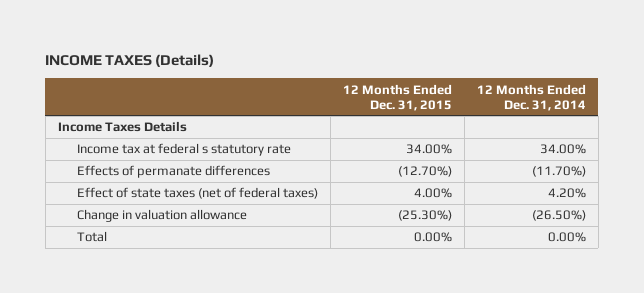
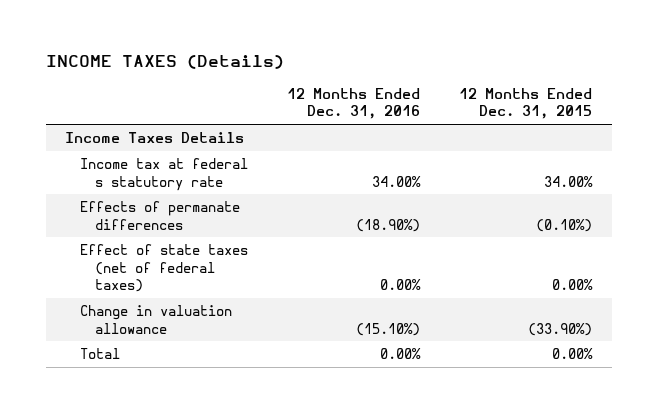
- | 12 Months Ended Dec. 31, 2015 | 12 Months Ended Dec. 31, 2014
+ | 12 Months Ended Dec. 31, 2016 | 12 Months Ended Dec. 31, 2015
- Effects of permanate differences | (12.70%) | (11.70%)
- Effect of state taxes (net of federal taxes) | 4.00% | 4.20%
- Change in valuation allowance | (25.30%) | (26.50%)
+ Effects of permanate differences | (18.90%) | (0.10%)
+ Effect of state taxes (net of federal taxes) | 0.00% | 0.00%
+ Change in valuation allowance | (15.10%) | (33.90%)

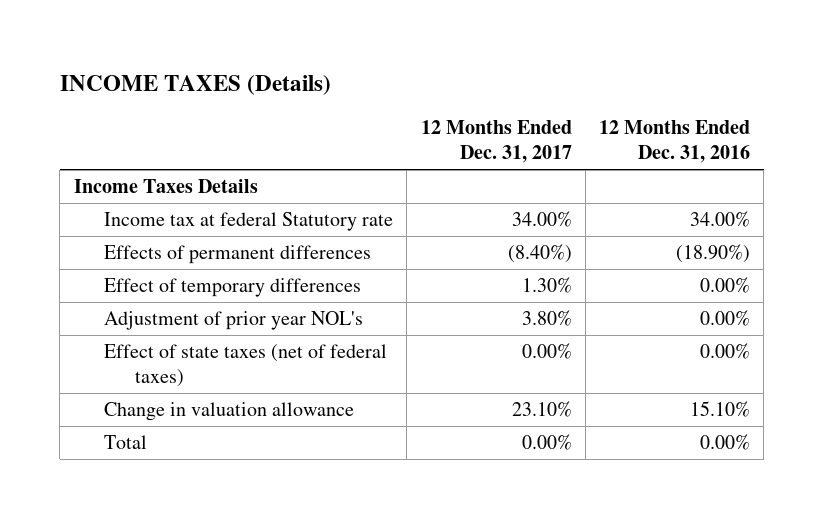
- | 12 Months Ended Dec. 31, 2016 | 12 Months Ended Dec. 31, 2015
+ | 12 Months Ended Dec. 31, 2017 | 12 Months Ended Dec. 31, 2016
- Income tax at federal s statutory rate | 34.00% | 34.00%
- Effects of permanate differences | (18.90%) | (0.10%)
+ Income tax at federal Statutory rate | 34.00% | 34.00%
+ Effects of permanent differences | (8.40%) | (18.90%)
+ Effect of temporary differences | 1.30% | 0.00%
+ Adjustment of prior year NOL's | 3.80% | 0.00%
- Change in valuation allowance | (15.10%) | (33.90%)
+ Change in valuation allowance | 23.10% | 15.10%

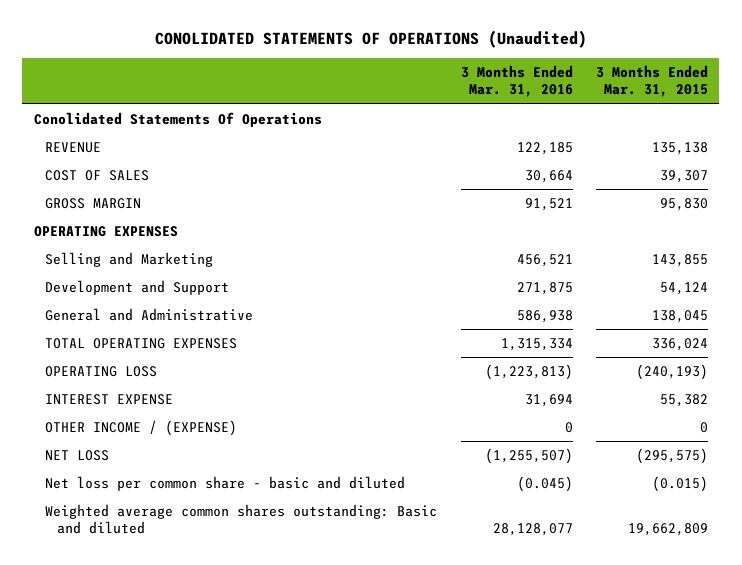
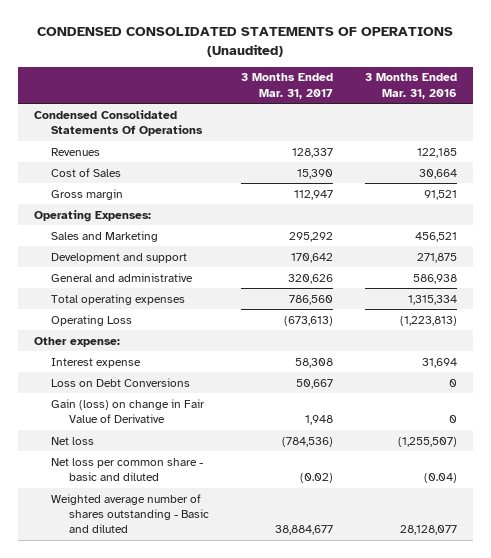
- CONOLIDATED STATEMENTS OF OPERATIONS (Unaudited)
+ CONDENSED CONSOLIDATED STATEMENTS OF OPERATIONS (Unaudited)
- | 3 Months Ended Mar. 31, 2016 | 3 Months Ended Mar. 31, 2015
+ | 3 Months Ended Mar. 31, 2017 | 3 Months Ended Mar. 31, 2016
- Conolidated Statements Of Operations
- REVENUE | 122,185 | 135,138
- COST OF SALES | 30,664 | 39,307
- GROSS MARGIN | 91,521 | 95,830
- OPERATING EXPENSES
- Selling and Marketing | 456,521 | 143,855
- Development and Support | 271,875 | 54,124
- General and Administrative | 586,938 | 138,045
- TOTAL OPERATING EXPENSES | 1,315,334 | 336,024
- OPERATING LOSS | (1,223,813) | (240,193)
- INTEREST EXPENSE | 31,694 | 55,382
- OTHER INCOME / (EXPENSE) | 0 | 0
- NET LOSS | (1,255,507) | (295,575)
- Net loss per common share - basic and diluted | (0.045) | (0.015)
- Weighted average common shares outstanding: Basic and diluted | 28,128,077 | 19,662,809
+ Condensed Consolidated Statements Of Operations
+ Revenues | 128,337 | 122,185
+ Cost of Sales | 15,390 | 30,664
+ Gross margin | 112,947 | 91,521
+ Operating Expenses:
+ Sales and Marketing | 295,292 | 456,521
+ Development and support | 170,642 | 271,875
+ General and administrative | 320,626 | 586,938
+ Total operating expenses | 786,560 | 1,315,334
+ Operating Loss | (673,613) | (1,223,813)
+ Other expense:
+ Interest expense | 58,308 | 31,694
+ Loss on Debt Conversions | 50,667 | 0
+ Gain (loss) on change in Fair Value of Derivative | 1,948 | 0
+ Net loss | (784,536) | (1,255,507)
+ Net loss per common share - basic and diluted | (0.02) | (0.04)
+ Weighted average number of shares outstanding - Basic and diluted | 38,884,677 | 28,128,077

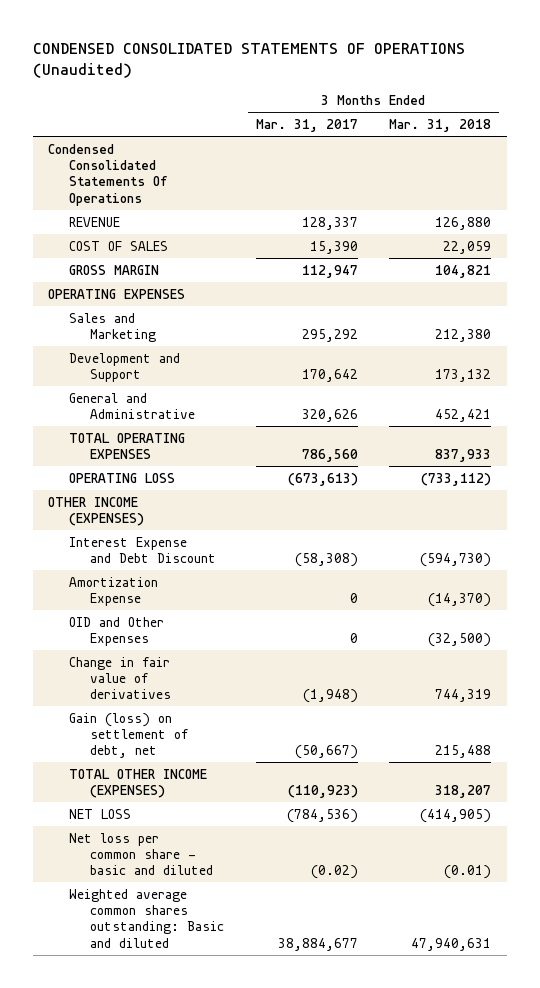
- | 3 Months Ended Mar. 31, 2017 | 3 Months Ended Mar. 31, 2016
+ | 3 Months Ended Mar. 31, 2017 | 3 Months Ended Mar. 31, 2018
- Revenues | 128,337 | 122,185
- Cost of Sales | 15,390 | 30,664
- Gross margin | 112,947 | 91,521
- Operating Expenses:
+ REVENUE | 128,337 | 126,880
+ COST OF SALES | 15,390 | 22,059
+ GROSS MARGIN | 112,947 | 104,821
+ OPERATING EXPENSES
- Development and support | 170,642 | 271,875
- General and administrative | 320,626 | 586,938
- Total operating expenses | 786,560 | 1,315,334
- Operating Loss | (673,613) | (1,223,813)
- Other expense:
- Interest expense | 58,308 | 31,694
- Loss on Debt Conversions | 50,667 | 0
- Gain (loss) on change in Fair Value of Derivative | 1,948 | 0
- Net loss | (784,536) | (1,255,507)
+ Development and Support | 170,642 | 173,132
+ General and Administrative | 320,626 | 452,421
+ TOTAL OPERATING EXPENSES | 786,560 | 837,933
+ OPERATING LOSS | (673,613) | (733,112)
+ OTHER INCOME (EXPENSES)
+ Interest Expense and Debt Discount | (58,308) | (594,730)
+ Amortization Expense | 0 | (14,370)
+ OID and Other Expenses | 0 | (32,500)
+ Change in fair value of derivatives | (1,948) | 744,319
+ Gain (loss) on settlement of debt, net | (50,667) | 215,488
+ TOTAL OTHER INCOME (EXPENSES) | (110,923) | 318,207
+ NET LOSS | (784,536) | (414,905)
- Weighted average number of shares outstanding - Basic and diluted | 38,884,677 | 28,128,077
+ Weighted average common shares outstanding: Basic and diluted | 38,884,677 | 47,940,631

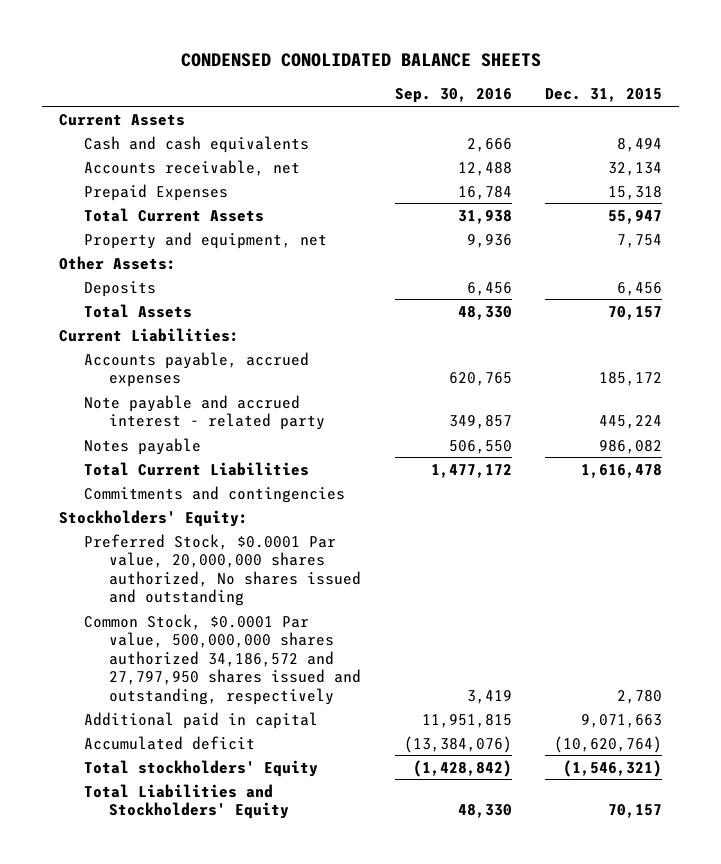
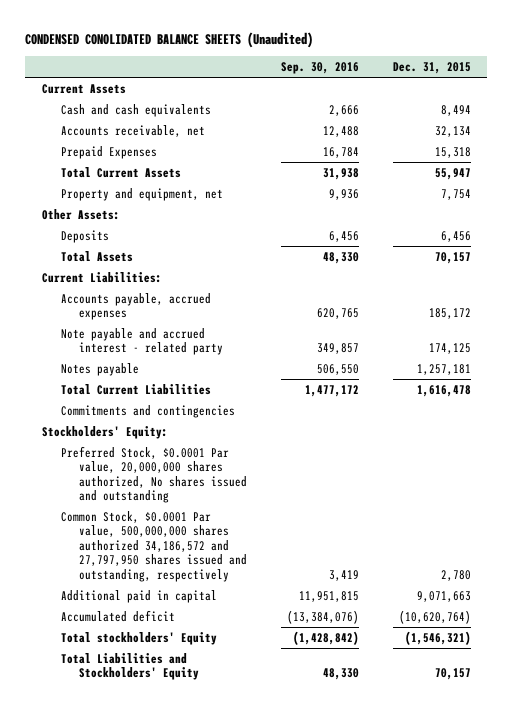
- CONDENSED CONOLIDATED BALANCE SHEETS
+ CONDENSED CONOLIDATED BALANCE SHEETS (Unaudited)
- Note payable and accrued interest - related party | 349,857 | 445,224
- Notes payable | 506,550 | 986,082
+ Note payable and accrued interest - related party | 349,857 | 174,125
+ Notes payable | 506,550 | 1,257,181

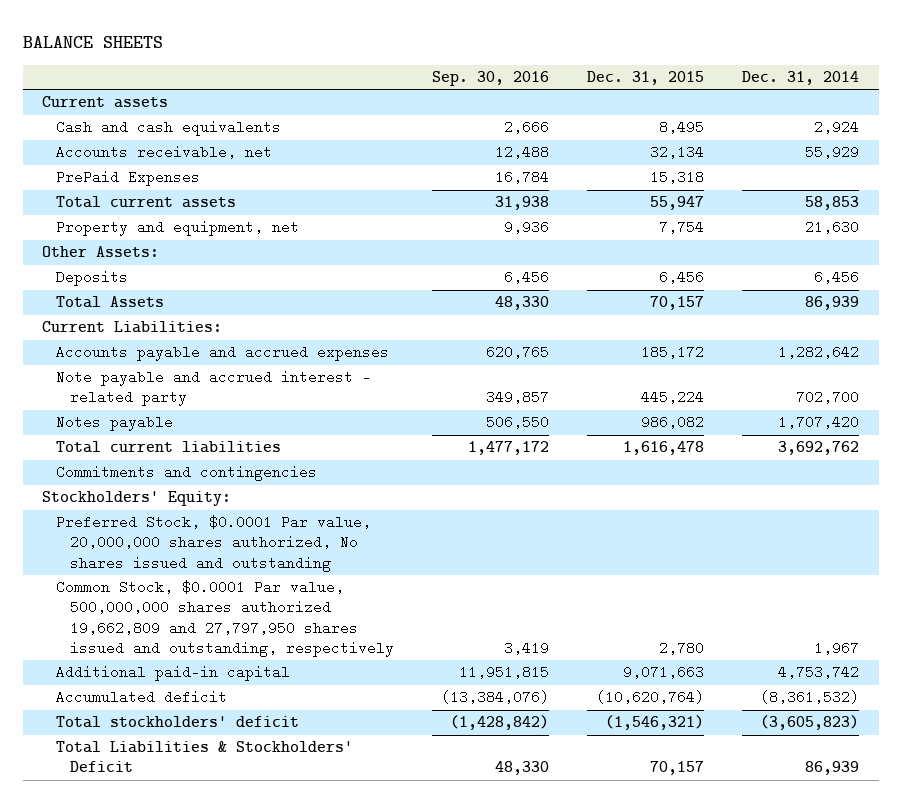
- CONDENSED CONOLIDATED BALANCE SHEETS (Unaudited)
+ BALANCE SHEETS
- | Sep. 30, 2016 | Dec. 31, 2015
+ | Sep. 30, 2016 | Dec. 31, 2015 | Dec. 31, 2014
- Current Assets
- Cash and cash equivalents | 2,666 | 8,494
+ Current assets
+ Cash and cash equivalents | 2,666 | 8,495 | 2,924
- Prepaid Expenses | 16,784 | 15,318
- Total Current Assets | 31,938 | 55,947
+ PrePaid Expenses | 16,784 | 15,318 |
+ Total current assets | 31,938 | 55,947 | 58,853
- Accounts payable, accrued expenses | 620,765 | 185,172
- Note payable and accrued interest - related party | 349,857 | 174,125
- Notes payable | 506,550 | 1,257,181
- Total Current Liabilities | 1,477,172 | 1,616,478
+ Accounts payable and accrued expenses | 620,765 | 185,172 | 1,282,642
+ Note payable and accrued interest - related party | 349,857 | 445,224 | 702,700
+ Notes payable | 506,550 | 986,082 | 1,707,420
+ Total current liabilities | 1,477,172 | 1,616,478 | 3,692,762
- Common Stock, $0.0001 Par value, 500,000,000 shares authorized 34,186,572 and 27,797,950 shares issued and outstanding, respectively | 3,419 | 2,780
- Additional paid in capital | 11,951,815 | 9,071,663
+ Common Stock, $0.0001 Par value, 500,000,000 shares authorized 19,662,809 and 27,797,950 shares issued and outstanding, respectively | 3,419 | 2,780 | 1,967
+ Additional paid-in capital | 11,951,815 | 9,071,663 | 4,753,742
- Total stockholders' Equity | (1,428,842) | (1,546,321)
- Total Liabilities and Stockholders' Equity | 48,330 | 70,157
+ Total stockholders' deficit | (1,428,842) | (1,546,321) | (3,605,823)
+ Total Liabilities & Stockholders' Deficit | 48,330 | 70,157 | 86,939

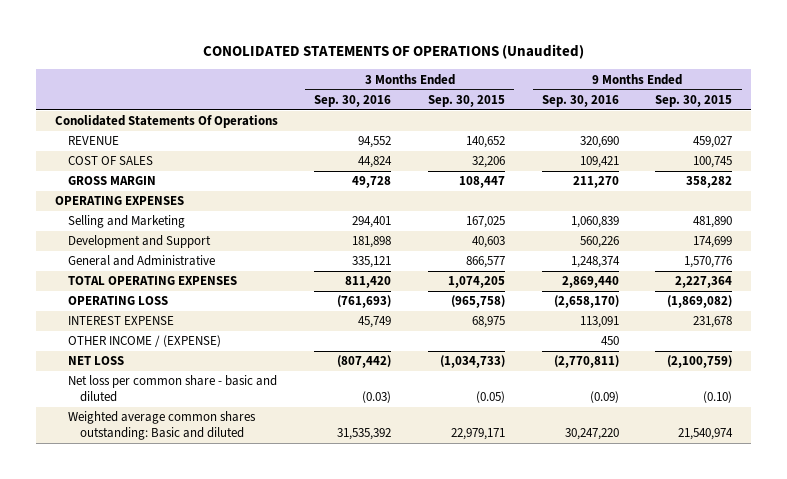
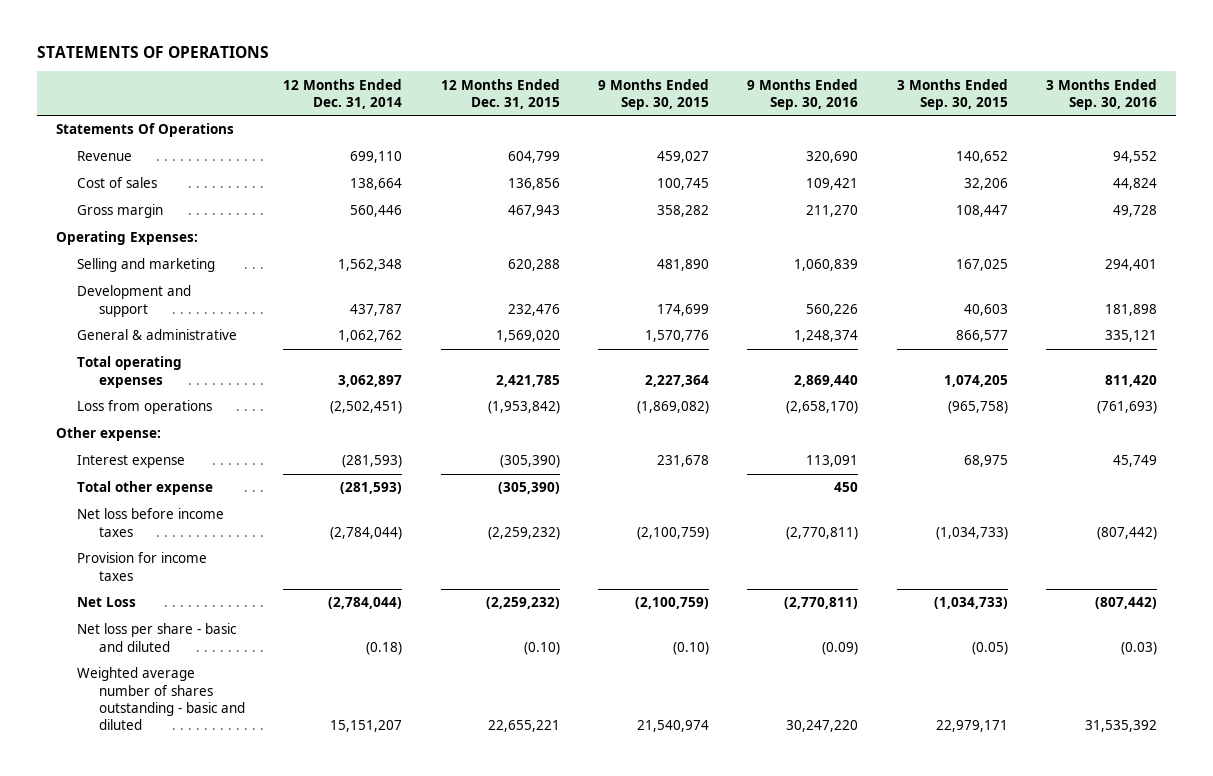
- CONOLIDATED STATEMENTS OF OPERATIONS (Unaudited)
+ STATEMENTS OF OPERATIONS
- | 3 Months Ended Sep. 30, 2016 | 3 Months Ended Sep. 30, 2015 | 9 Months Ended Sep. 30, 2016 | 9 Months Ended Sep. 30, 2015
+ | 12 Months Ended Dec. 31, 2014 | 12 Months Ended Dec. 31, 2015 | 9 Months Ended Sep. 30, 2015 | 9 Months Ended Sep. 30, 2016 | 3 Months Ended Sep. 30, 2015 | 3 Months Ended Sep. 30, 2016
- Conolidated Statements Of Operations
- REVENUE | 94,552 | 140,652 | 320,690 | 459,027
- COST OF SALES | 44,824 | 32,206 | 109,421 | 100,745
- GROSS MARGIN | 49,728 | 108,447 | 211,270 | 358,282
- OPERATING EXPENSES
- Selling and Marketing | 294,401 | 167,025 | 1,060,839 | 481,890
- Development and Support | 181,898 | 40,603 | 560,226 | 174,699
- General and Administrative | 335,121 | 866,577 | 1,248,374 | 1,570,776
- TOTAL OPERATING EXPENSES | 811,420 | 1,074,205 | 2,869,440 | 2,227,364
- OPERATING LOSS | (761,693) | (965,758) | (2,658,170) | (1,869,082)
- INTEREST EXPENSE | 45,749 | 68,975 | 113,091 | 231,678
- OTHER INCOME / (EXPENSE) | | | 450 |
- NET LOSS | (807,442) | (1,034,733) | (2,770,811) | (2,100,759)
- Net loss per common share - basic and diluted | (0.03) | (0.05) | (0.09) | (0.10)
- Weighted average common shares outstanding: Basic and diluted | 31,535,392 | 22,979,171 | 30,247,220 | 21,540,974
+ Statements Of Operations
+ Revenue | 699,110 | 604,799 | 459,027 | 320,690 | 140,652 | 94,552
+ Cost of sales | 138,664 | 136,856 | 100,745 | 109,421 | 32,206 | 44,824
+ Gross margin | 560,446 | 467,943 | 358,282 | 211,270 | 108,447 | 49,728
+ Operating Expenses:
+ Selling and marketing | 1,562,348 | 620,288 | 481,890 | 1,060,839 | 167,025 | 294,401
+ Development and support | 437,787 | 232,476 | 174,699 | 560,226 | 40,603 | 181,898
+ General & administrative | 1,062,762 | 1,569,020 | 1,570,776 | 1,248,374 | 866,577 | 335,121
+ Total operating expenses | 3,062,897 | 2,421,785 | 2,227,364 | 2,869,440 | 1,074,205 | 811,420
+ Loss from operations | (2,502,451) | (1,953,842) | (1,869,082) | (2,658,170) | (965,758) | (761,693)
+ Other expense:
+ Interest expense | (281,593) | (305,390) | 231,678 | 113,091 | 68,975 | 45,749
+ Total other expense | (281,593) | (305,390) | | 450 | |
+ Net loss before income taxes | (2,784,044) | (2,259,232) | (2,100,759) | (2,770,811) | (1,034,733) | (807,442)
+ Provision for income taxes
+ Net Loss | (2,784,044) | (2,259,232) | (2,100,759) | (2,770,811) | (1,034,733) | (807,442)
+ Net loss per share - basic and diluted | (0.18) | (0.10) | (0.10) | (0.09) | (0.05) | (0.03)
+ Weighted average number of shares outstanding - basic and diluted | 15,151,207 | 22,655,221 | 21,540,974 | 30,247,220 | 22,979,171 | 31,535,392

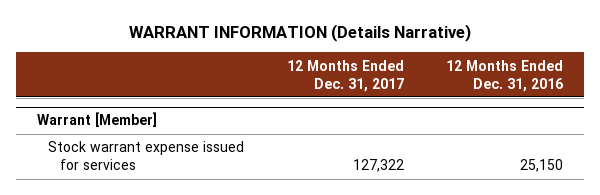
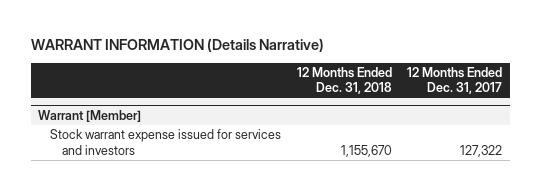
- | 12 Months Ended Dec. 31, 2017 | 12 Months Ended Dec. 31, 2016
+ | 12 Months Ended Dec. 31, 2018 | 12 Months Ended Dec. 31, 2017
@ Warrant [Member]
- Stock warrant expense issued for services | 127,322 | 25,150
+ Stock warrant expense issued for services and investors | 1,155,670 | 127,322

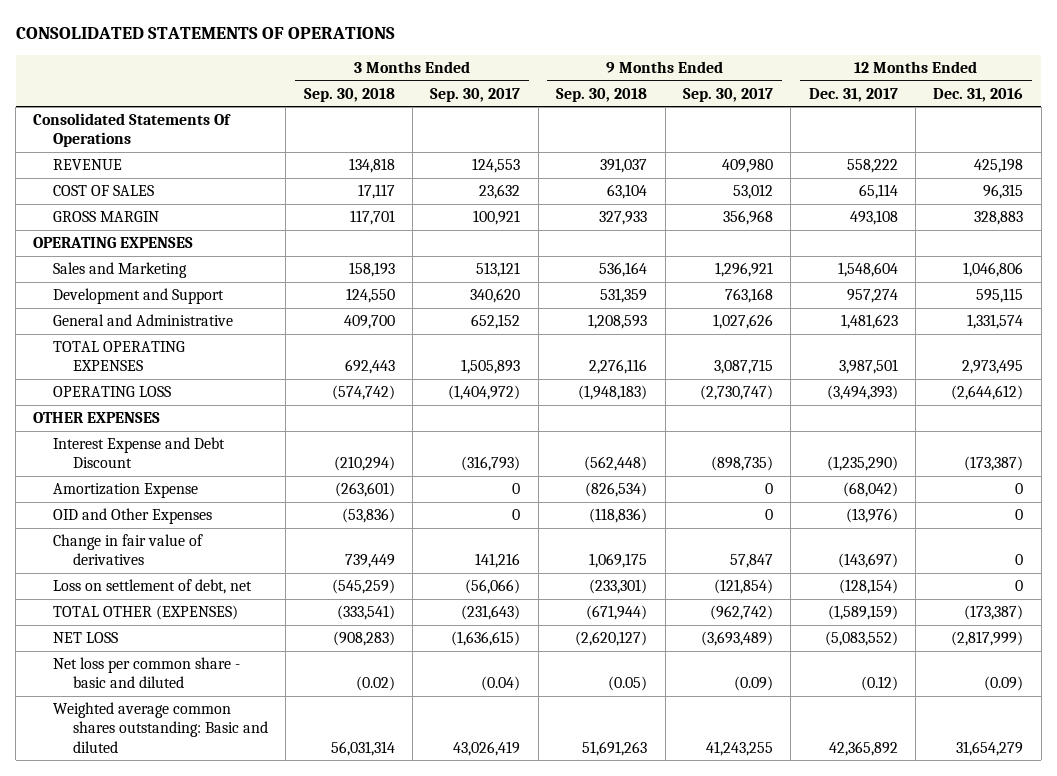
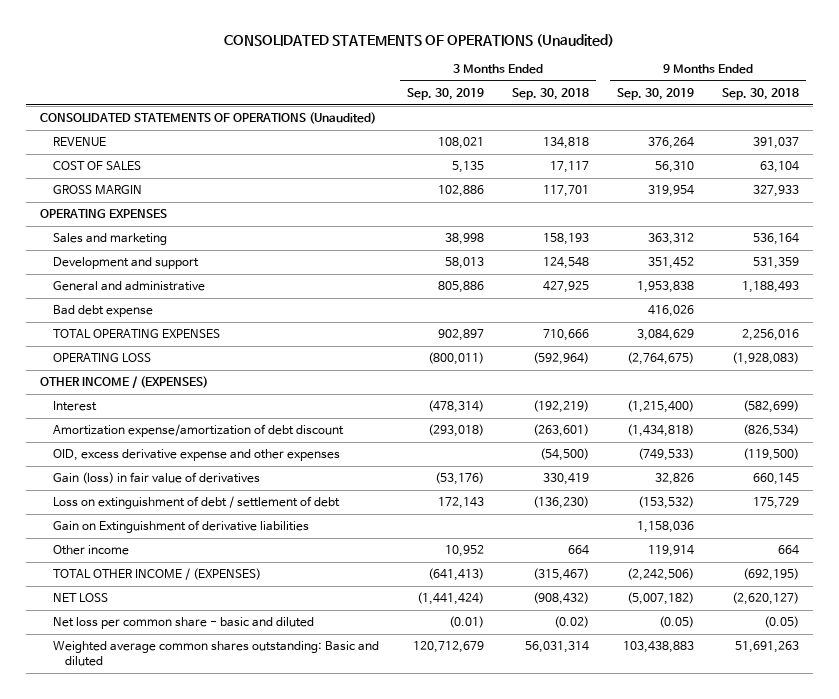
- CONSOLIDATED STATEMENTS OF OPERATIONS
+ CONSOLIDATED STATEMENTS OF OPERATIONS (Unaudited)
- | 3 Months Ended Sep. 30, 2018 | 3 Months Ended Sep. 30, 2017 | 9 Months Ended Sep. 30, 2018 | 9 Months Ended Sep. 30, 2017 | 12 Months Ended Dec. 31, 2017 | 12 Months Ended Dec. 31, 2016
+ | 3 Months Ended Sep. 30, 2019 | 3 Months Ended Sep. 30, 2018 | 9 Months Ended Sep. 30, 2019 | 9 Months Ended Sep. 30, 2018
- Consolidated Statements Of Operations
+ CONSOLIDATED STATEMENTS OF OPERATIONS (Unaudited)
- Sales and Marketing | 158,193 | 513,121 | 536,164 | 1,296,921 | 1,548,604 | 1,046,806
- Development and Support | 124,550 | 340,620 | 531,359 | 763,168 | 957,274 | 595,115
- General and Administrative | 409,700 | 652,152 | 1,208,593 | 1,027,626 | 1,481,623 | 1,331,574
- TOTAL OPERATING EXPENSES | 692,443 | 1,505,893 | 2,276,116 | 3,087,715 | 3,987,501 | 2,973,495
- OPERATING LOSS | (574,742) | (1,404,972) | (1,948,183) | (2,730,747) | (3,494,393) | (2,644,612)
- OTHER EXPENSES
- Interest Expense and Debt Discount | (210,294) | (316,793) | (562,448) | (898,735) | (1,235,290) | (173,387)
- Amortization Expense | (263,601) | 0 | (826,534) | 0 | (68,042) | 0
- OID and Other Expenses | (53,836) | 0 | (118,836) | 0 | (13,976) | 0
- Change in fair value of derivatives | 739,449 | 141,216 | 1,069,175 | 57,847 | (143,697) | 0
- Loss on settlement of debt, net | (545,259) | (56,066) | (233,301) | (121,854) | (128,154) | 0
- TOTAL OTHER (EXPENSES) | (333,541) | (231,643) | (671,944) | (962,742) | (1,589,159) | (173,387)
- NET LOSS | (908,283) | (1,636,615) | (2,620,127) | (3,693,489) | (5,083,552) | (2,817,999)
+ Sales and marketing | 38,998 | 158,193 | 363,312 | 536,164
+ Development and support | 58,013 | 124,548 | 351,452 | 531,359
+ General and administrative | 805,886 | 427,925 | 1,953,838 | 1,188,493
+ Bad debt expense | | | 416,026 |
+ TOTAL OPERATING EXPENSES | 902,897 | 710,666 | 3,084,629 | 2,256,016
+ OPERATING LOSS | (800,011) | (592,964) | (2,764,675) | (1,928,083)
+ OTHER INCOME / (EXPENSES)
+ Interest | (478,314) | (192,219) | (1,215,400) | (582,699)
+ Amortization expense/amortization of debt discount | (293,018) | (263,601) | (1,434,818) | (826,534)
+ OID, excess derivative expense and other expenses | | (54,500) | (749,533) | (119,500)
+ Gain (loss) in fair value of derivatives | (53,176) | 330,419 | 32,826 | 660,145
+ Loss on extinguishment of debt / settlement of debt | 172,143 | (136,230) | (153,532) | 175,729
+ Gain on Extinguishment of derivative liabilities | | | 1,158,036 |
+ Other income | 10,952 | 664 | 119,914 | 664
+ TOTAL OTHER INCOME / (EXPENSES) | (641,413) | (315,467) | (2,242,506) | (692,195)
+ NET LOSS | (1,441,424) | (908,432) | (5,007,182) | (2,620,127)

